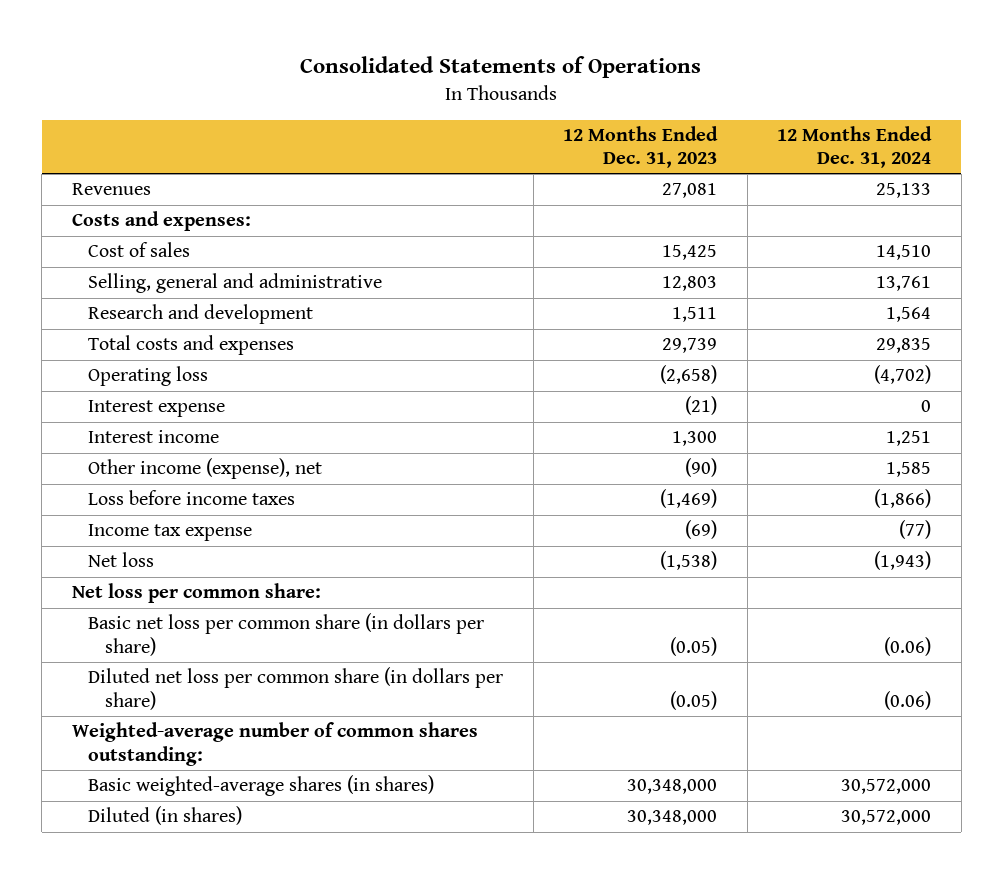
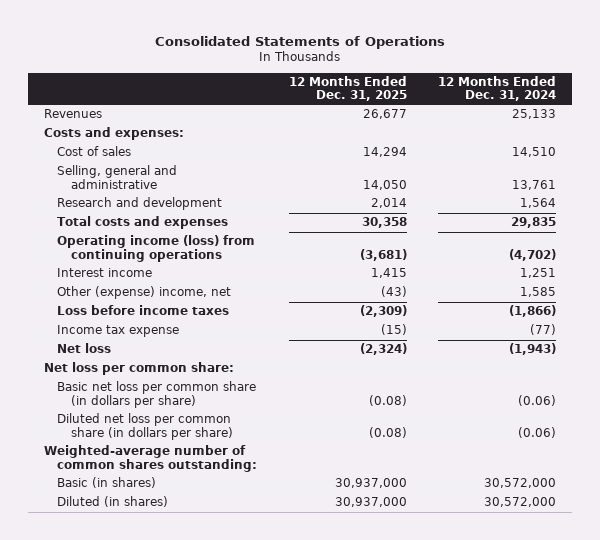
- | 12 Months Ended Dec. 31, 2023 | 12 Months Ended Dec. 31, 2024
+ | 12 Months Ended Dec. 31, 2025 | 12 Months Ended Dec. 31, 2024
- Operating loss | (2,658) | (4,702)
- Interest expense | (21) | 0
+ Operating income (loss) from continuing operations | (3,681) | (4,702)
- Other income (expense), net | (90) | 1,585
+ Other (expense) income, net | (43) | 1,585
- Basic weighted-average shares (in shares) | 30,348,000 | 30,572,000
+ Basic (in shares) | 30,937,000 | 30,572,000

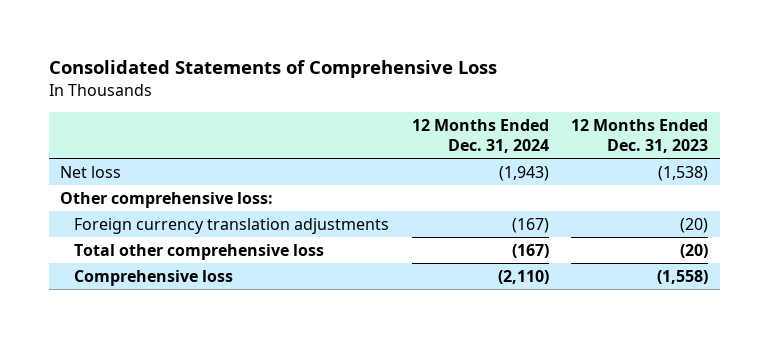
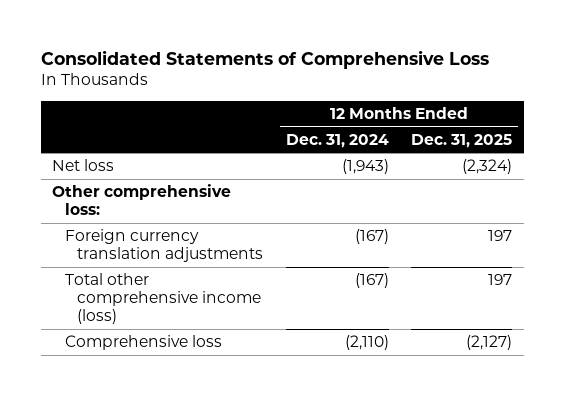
- | 12 Months Ended Dec. 31, 2024 | 12 Months Ended Dec. 31, 2023
+ | 12 Months Ended Dec. 31, 2024 | 12 Months Ended Dec. 31, 2025
- Total other comprehensive loss | (167) | (20)
+ Total other comprehensive income (loss) | (167) | 197

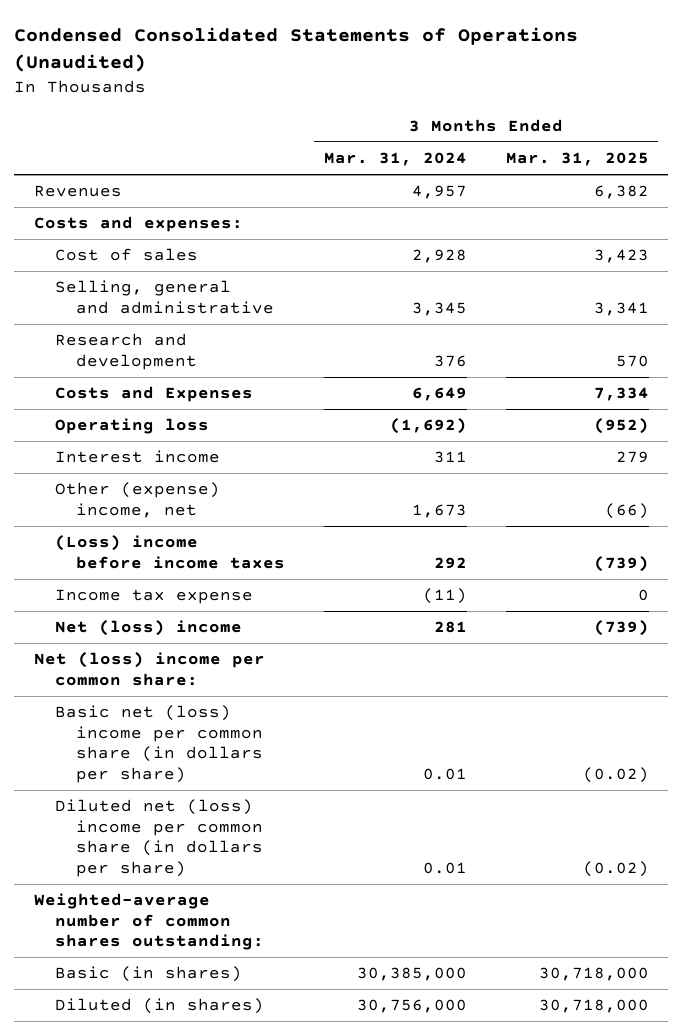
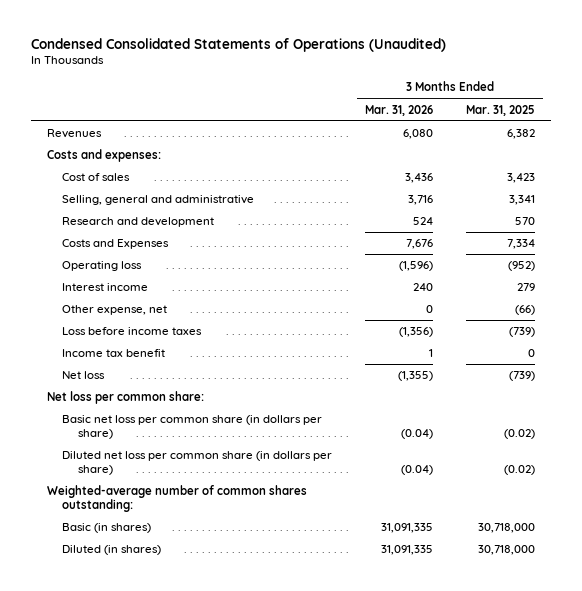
- | 3 Months Ended Mar. 31, 2024 | 3 Months Ended Mar. 31, 2025
+ | 3 Months Ended Mar. 31, 2026 | 3 Months Ended Mar. 31, 2025
- Other (expense) income, net | 1,673 | (66)
- (Loss) income before income taxes | 292 | (739)
- Income tax expense | (11) | 0
- Net (loss) income | 281 | (739)
- Net (loss) income per common share:
- Basic net (loss) income per common share (in dollars per share) | 0.01 | (0.02)
- Diluted net (loss) income per common share (in dollars per share) | 0.01 | (0.02)
+ Other expense, net | 0 | (66)
+ Loss before income taxes | (1,356) | (739)
+ Income tax benefit | 1 | 0
+ Net loss | (1,355) | (739)
+ Net loss per common share:
+ Basic net loss per common share (in dollars per share) | (0.04) | (0.02)
+ Diluted net loss per common share (in dollars per share) | (0.04) | (0.02)

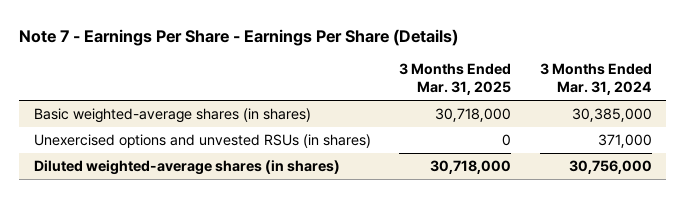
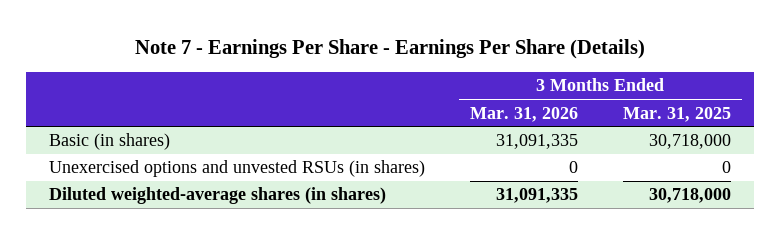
- | 3 Months Ended Mar. 31, 2025 | 3 Months Ended Mar. 31, 2024
+ | 3 Months Ended Mar. 31, 2026 | 3 Months Ended Mar. 31, 2025
- Basic weighted-average shares (in shares) | 30,718,000 | 30,385,000
+ Basic (in shares) | 31,091,335 | 30,718,000

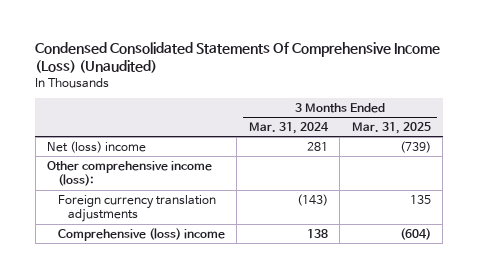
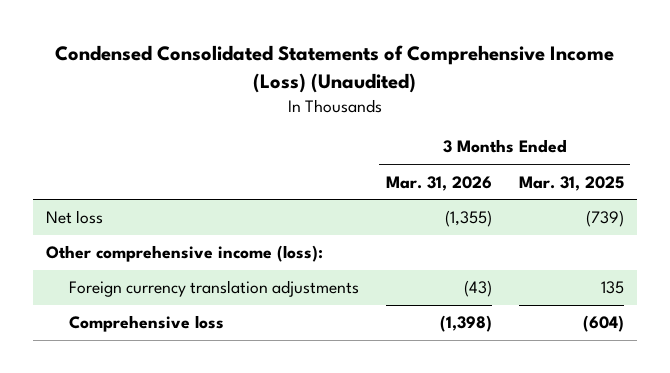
- Condensed Consolidated Statements Of Comprehensive Income (Loss) (Unaudited)
+ Condensed Consolidated Statements of Comprehensive Income (Loss) (Unaudited)
- | 3 Months Ended Mar. 31, 2024 | 3 Months Ended Mar. 31, 2025
+ | 3 Months Ended Mar. 31, 2026 | 3 Months Ended Mar. 31, 2025
- Net (loss) income | 281 | (739)
+ Net loss | (1,355) | (739)
- Comprehensive (loss) income | 138 | (604)
+ Comprehensive loss | (1,398) | (604)

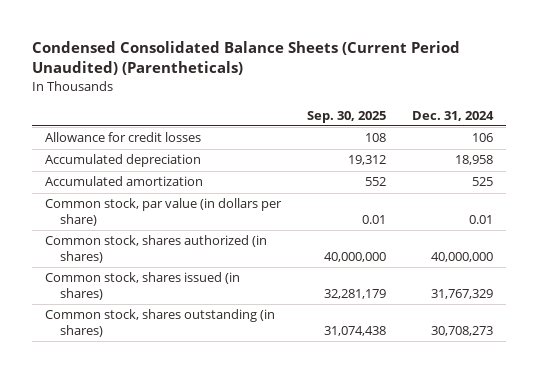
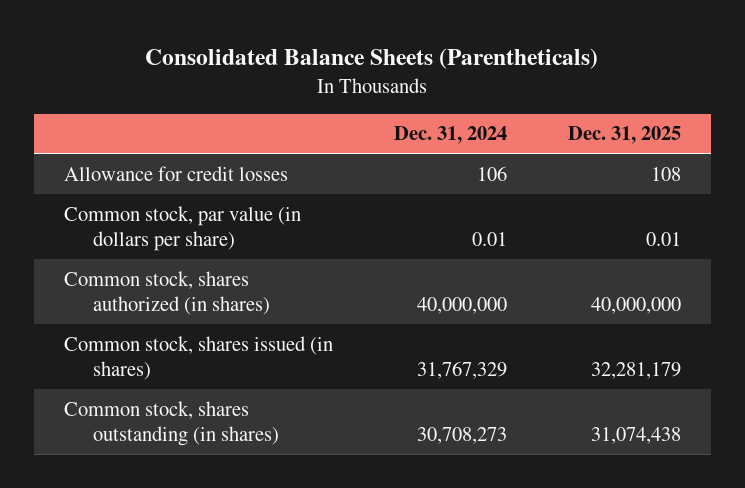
- Condensed Consolidated Balance Sheets (Current Period Unaudited) (Parentheticals)
+ Consolidated Balance Sheets (Parentheticals)
- | Sep. 30, 2025 | Dec. 31, 2024
+ | Dec. 31, 2024 | Dec. 31, 2025
- Accumulated depreciation | 19,312 | 18,958
- Accumulated amortization | 552 | 525

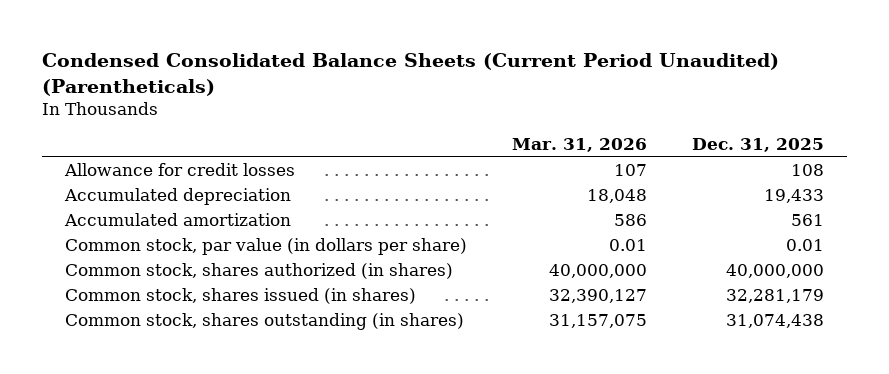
- Consolidated Balance Sheets (Parentheticals)
+ Condensed Consolidated Balance Sheets (Current Period Unaudited) (Parentheticals)
- | Dec. 31, 2024 | Dec. 31, 2025
+ | Mar. 31, 2026 | Dec. 31, 2025
+ Accumulated depreciation | 18,048 | 19,433
+ Accumulated amortization | 586 | 561

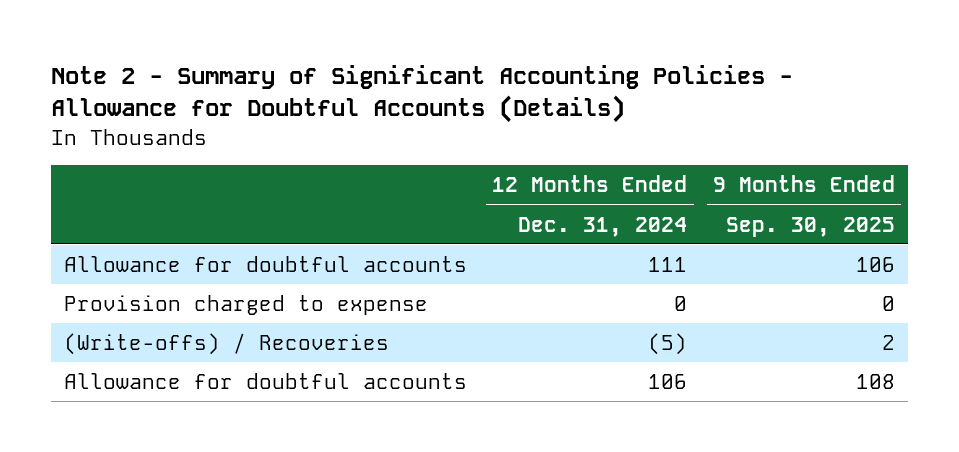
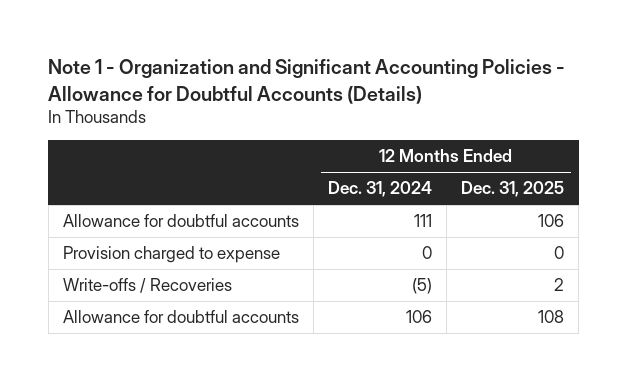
- Note 2 - Summary of Significant Accounting Policies - Allowance for Doubtful Accounts (Details)
+ Note 1 - Organization and Significant Accounting Policies - Allowance for Doubtful Accounts (Details)
- | 12 Months Ended Dec. 31, 2024 | 9 Months Ended Sep. 30, 2025
+ | 12 Months Ended Dec. 31, 2024 | 12 Months Ended Dec. 31, 2025
- (Write-offs) / Recoveries | (5) | 2
+ Write-offs / Recoveries | (5) | 2

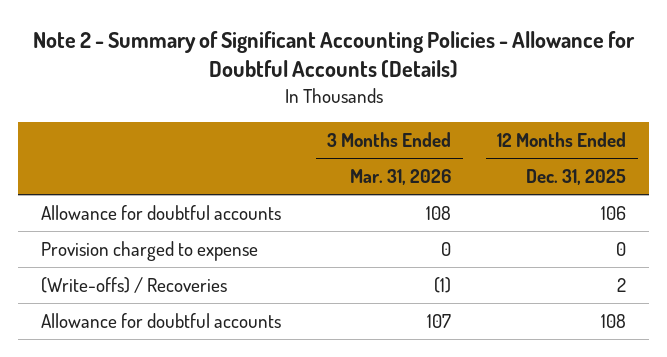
- Note 1 - Organization and Significant Accounting Policies - Allowance for Doubtful Accounts (Details)
+ Note 2 - Summary of Significant Accounting Policies - Allowance for Doubtful Accounts (Details)
- | 12 Months Ended Dec. 31, 2024 | 12 Months Ended Dec. 31, 2025
+ | 3 Months Ended Mar. 31, 2026 | 12 Months Ended Dec. 31, 2025
- Write-offs / Recoveries | (5) | 2
+ (Write-offs) / Recoveries | (1) | 2

